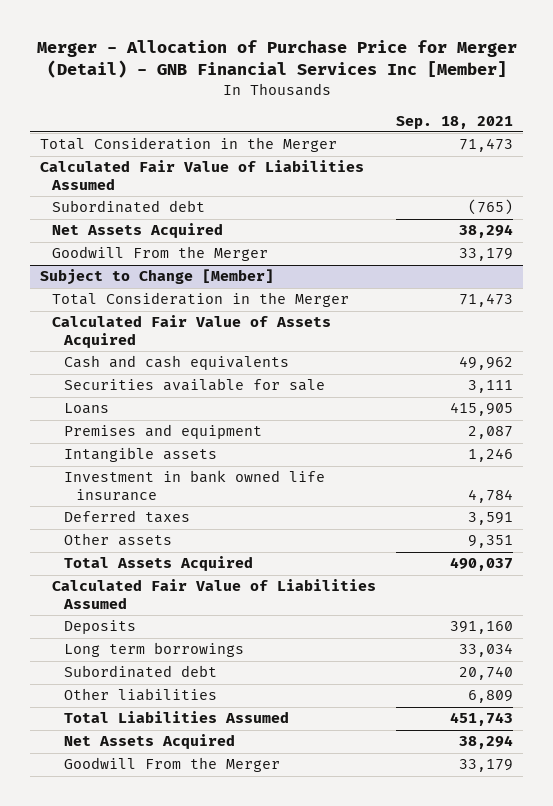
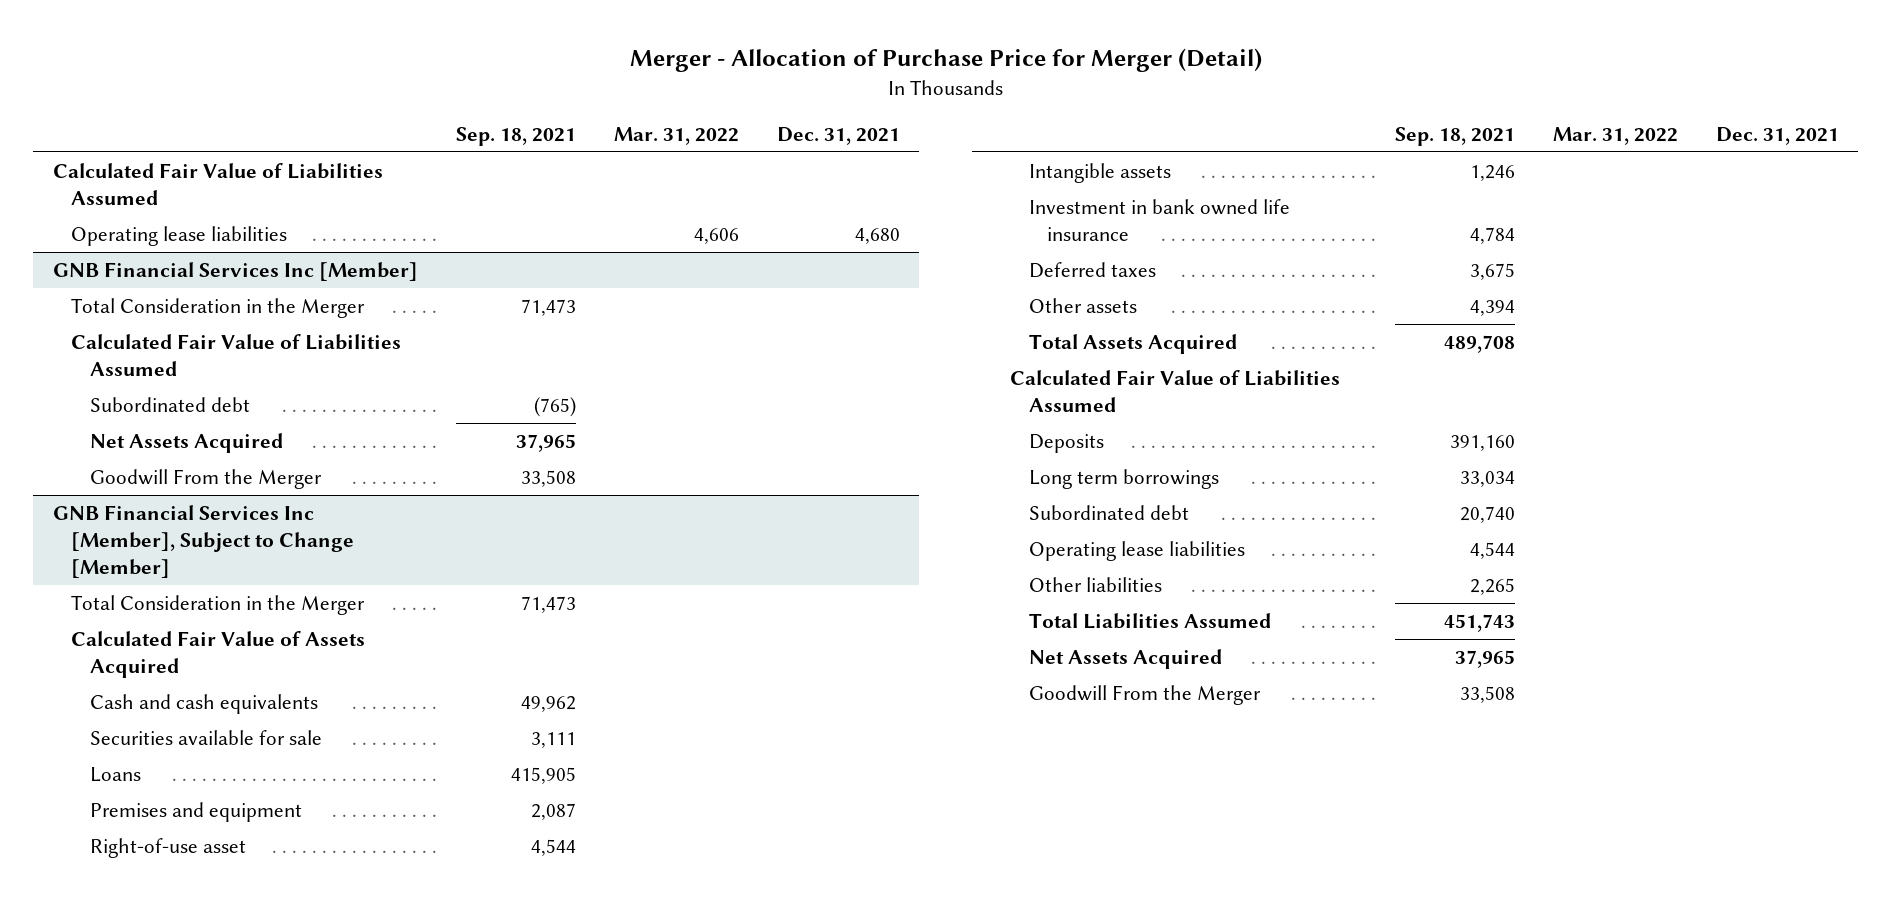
- Merger - Allocation of Purchase Price for Merger (Detail) - GNB Financial Services Inc [Member]
+ Merger - Allocation of Purchase Price for Merger (Detail)
- | Sep. 18, 2021
+ | Sep. 18, 2021 | Mar. 31, 2022 | Dec. 31, 2021
+ Calculated Fair Value of Liabilities Assumed
+ Operating lease liabilities | | 4,606 | 4,680
+ GNB Financial Services Inc [Member]
- Net Assets Acquired | 38,294
- Goodwill From the Merger | 33,179
- Subject to Change [Member]
+ Net Assets Acquired | 37,965 | |
+ Goodwill From the Merger | 33,508 | |
+ GNB Financial Services Inc [Member], Subject to Change [Member]
+ Right-of-use asset | 4,544 | |
- Deferred taxes | 3,591
- Other assets | 9,351
- Total Assets Acquired | 490,037
+ Deferred taxes | 3,675 | |
+ Other assets | 4,394 | |
+ Total Assets Acquired | 489,708 | |
- Other liabilities | 6,809
+ Operating lease liabilities | 4,544 | |
+ Other liabilities | 2,265 | |
- Net Assets Acquired | 38,294
- Goodwill From the Merger | 33,179
+ Net Assets Acquired | 37,965 | |
+ Goodwill From the Merger | 33,508 | |

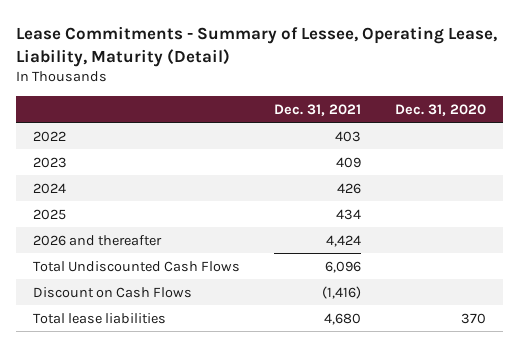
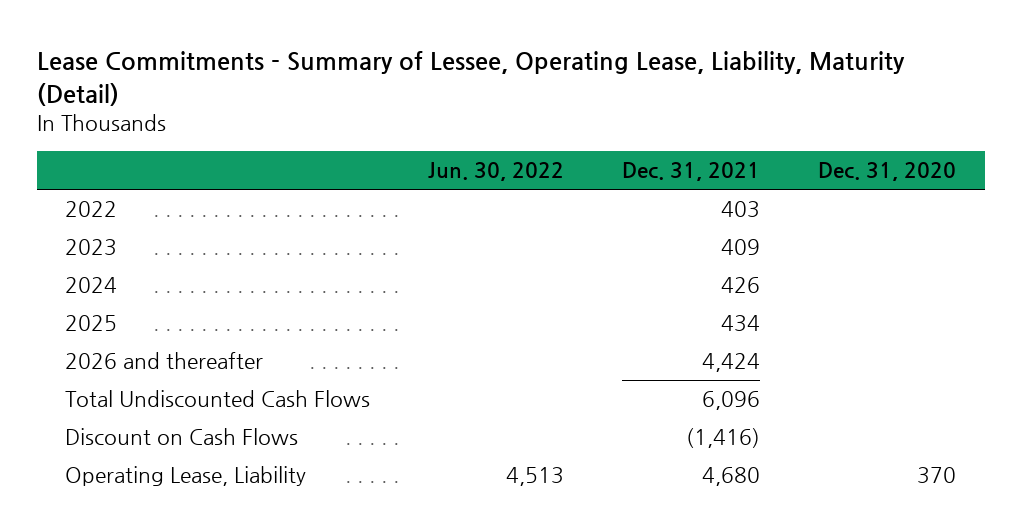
- | Dec. 31, 2021 | Dec. 31, 2020
+ | Jun. 30, 2022 | Dec. 31, 2021 | Dec. 31, 2020
- Total lease liabilities | 4,680 | 370
+ Operating Lease, Liability | 4,513 | 4,680 | 370

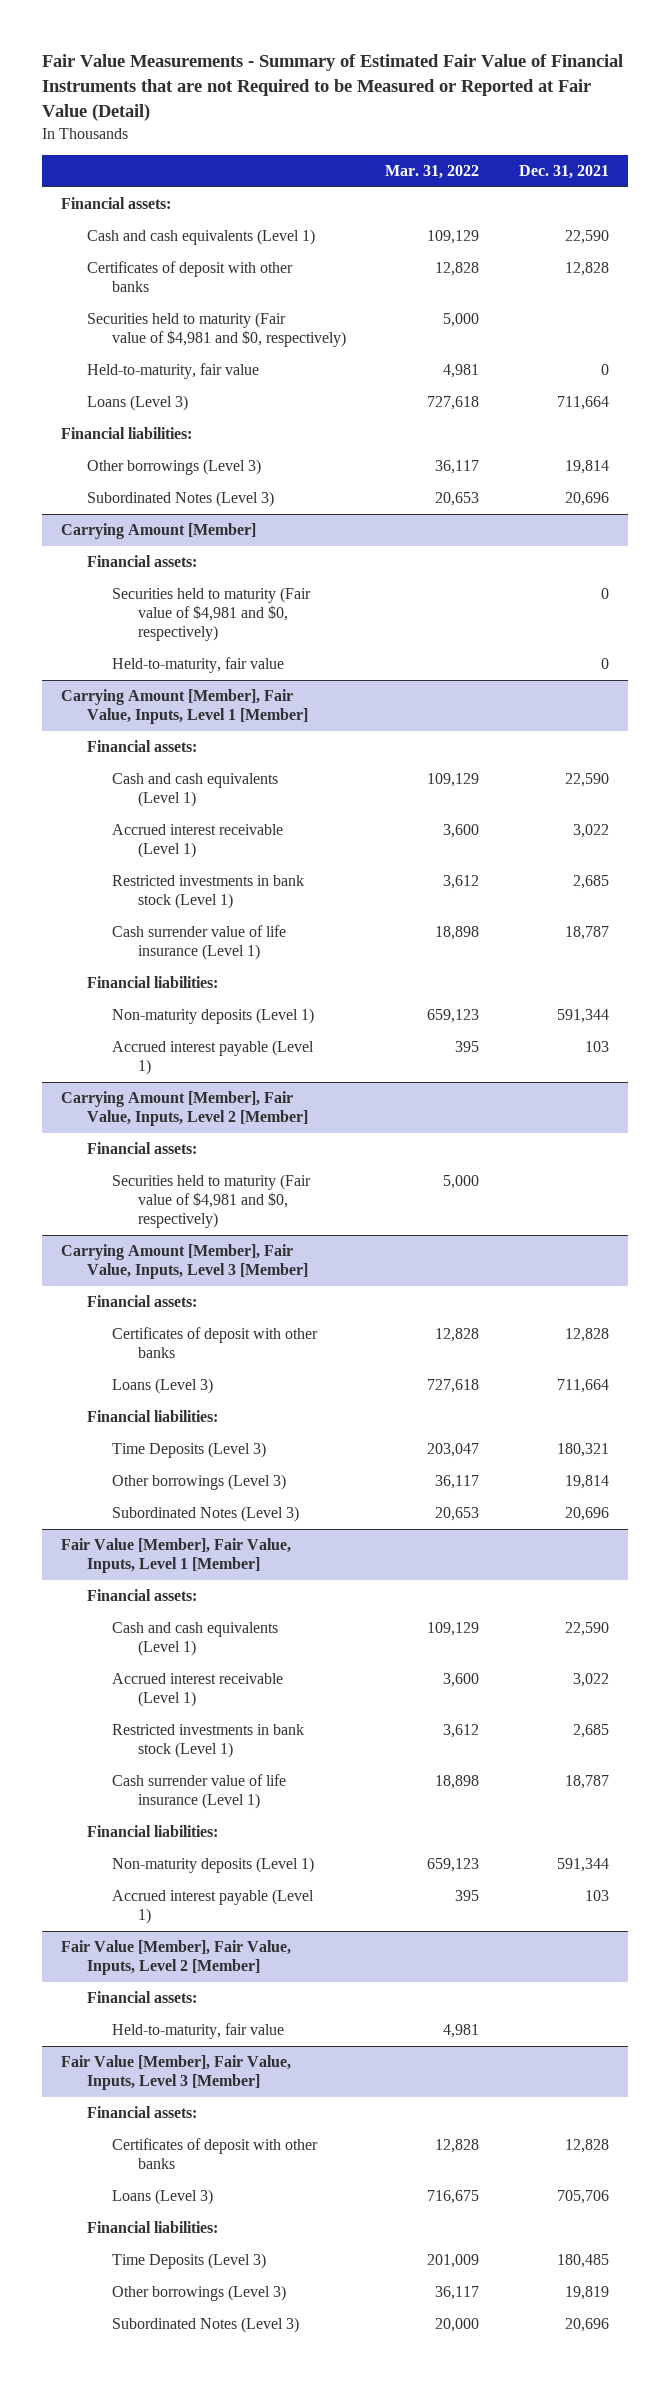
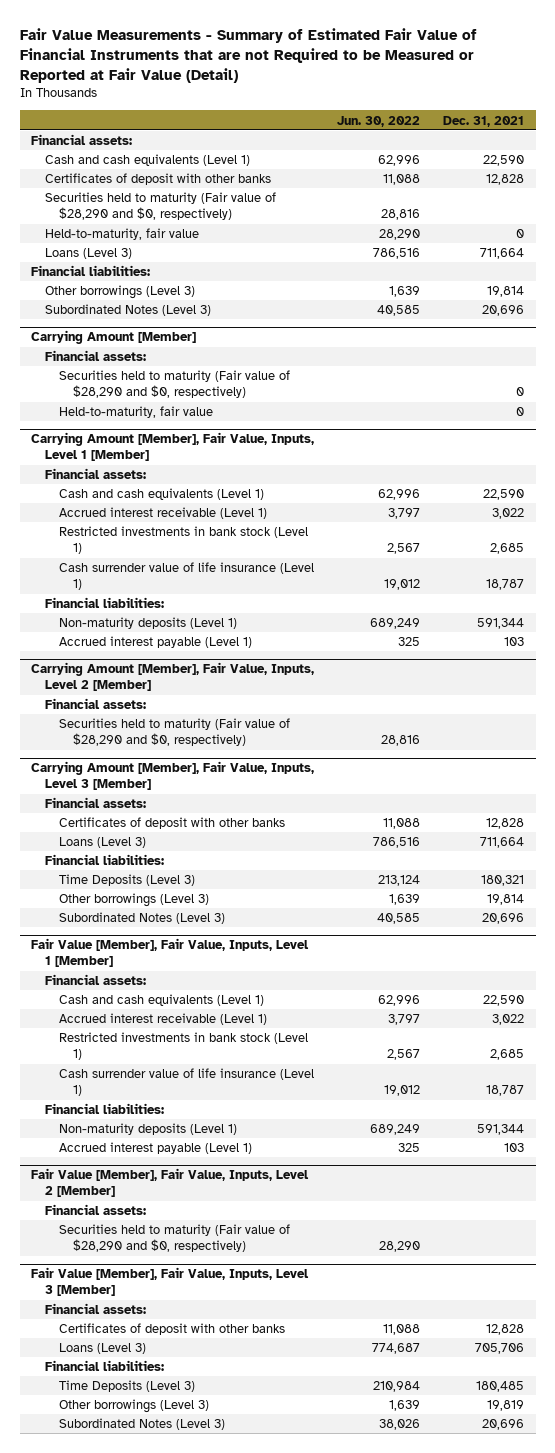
- | Mar. 31, 2022 | Dec. 31, 2021
+ | Jun. 30, 2022 | Dec. 31, 2021
- Securities held to maturity (Fair value of $4,981 and $0, respectively) | 5,000 |
+ Securities held to maturity (Fair value of $28,290 and $0, respectively) | 28,816 |
@ Carrying Amount [Member]
- Securities held to maturity (Fair value of $4,981 and $0, respectively) | | 0
+ Securities held to maturity (Fair value of $28,290 and $0, respectively) | | 0
@ Carrying Amount [Member], Fair Value, Inputs, Level 2 [Member]
- Securities held to maturity (Fair value of $4,981 and $0, respectively) | 5,000 |
+ Securities held to maturity (Fair value of $28,290 and $0, respectively) | 28,816 |
@ Fair Value [Member], Fair Value, Inputs, Level 2 [Member]
- Held-to-maturity, fair value | 4,981 |
+ Securities held to maturity (Fair value of $28,290 and $0, respectively) | 28,290 |

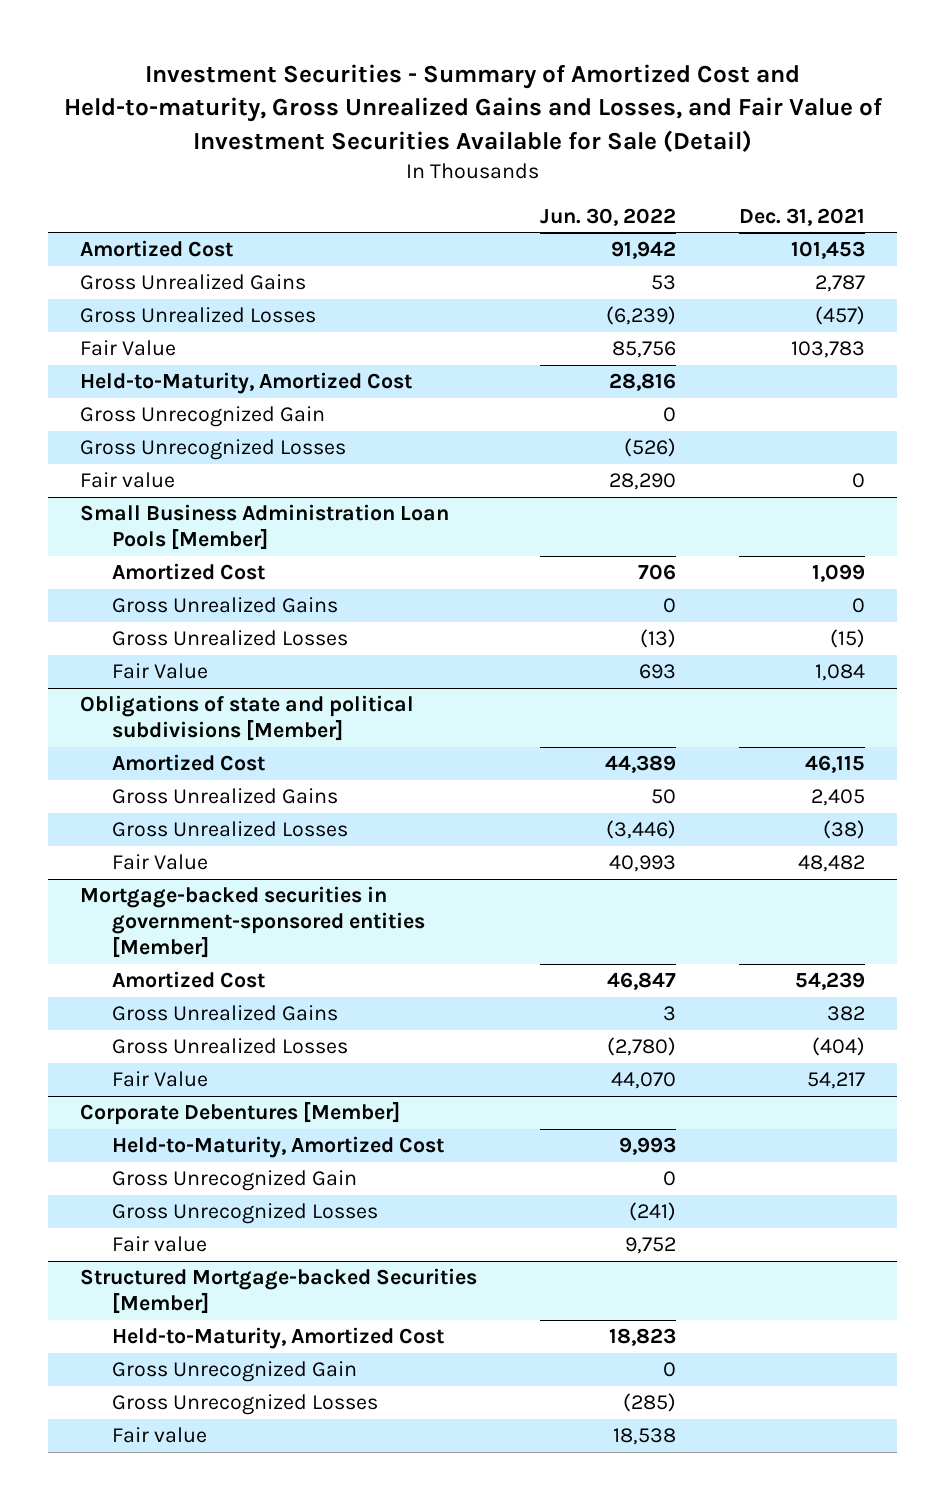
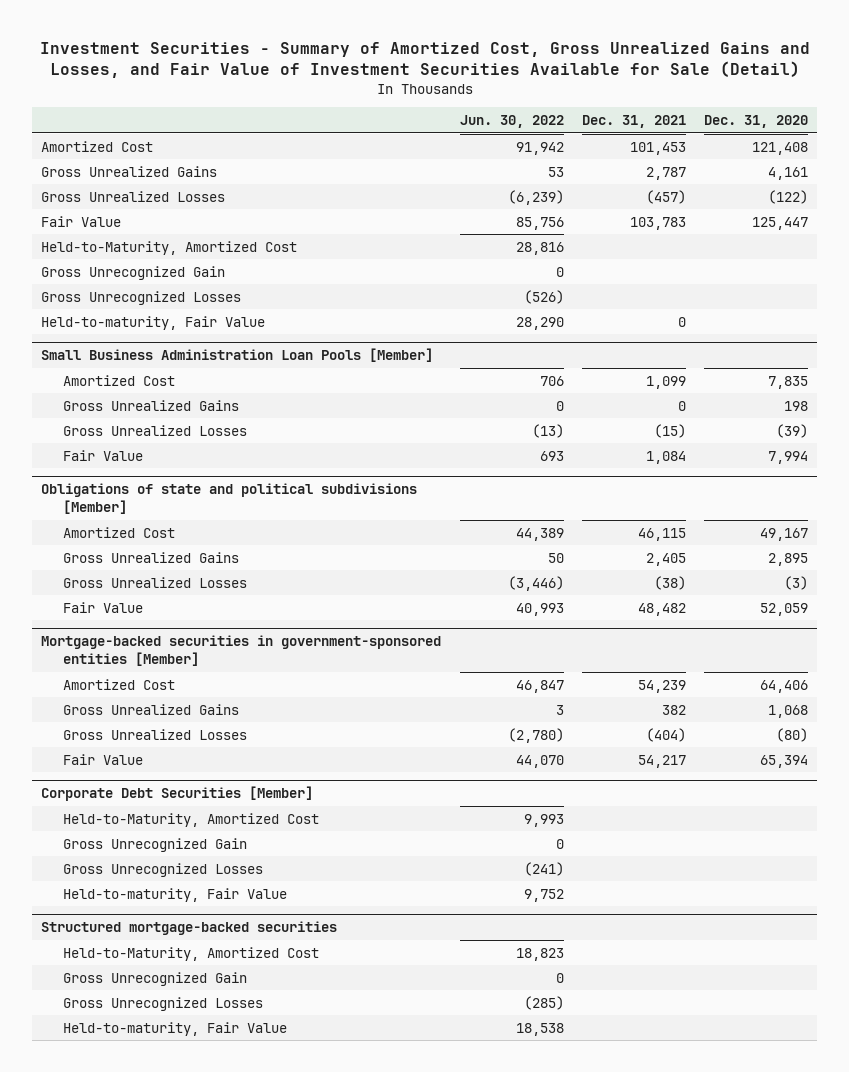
- Investment Securities - Summary of Amortized Cost and Held-to-maturity, Gross Unrealized Gains and Losses, and Fair Value of Investment Securities Available for Sale (Detail)
+ Investment Securities - Summary of Amortized Cost, Gross Unrealized Gains and Losses, and Fair Value of Investment Securities Available for Sale (Detail)
- | Jun. 30, 2022 | Dec. 31, 2021
+ | Jun. 30, 2022 | Dec. 31, 2021 | Dec. 31, 2020
- Fair value | 28,290 | 0
+ Held-to-maturity, Fair Value | 28,290 | 0 |
- Corporate Debentures [Member]
+ Corporate Debt Securities [Member]
- Fair value | 9,752 |
- Structured Mortgage-backed Securities [Member]
+ Held-to-maturity, Fair Value | 9,752 | |
+ Structured mortgage-backed securities
- Fair value | 18,538 |
+ Held-to-maturity, Fair Value | 18,538 | |

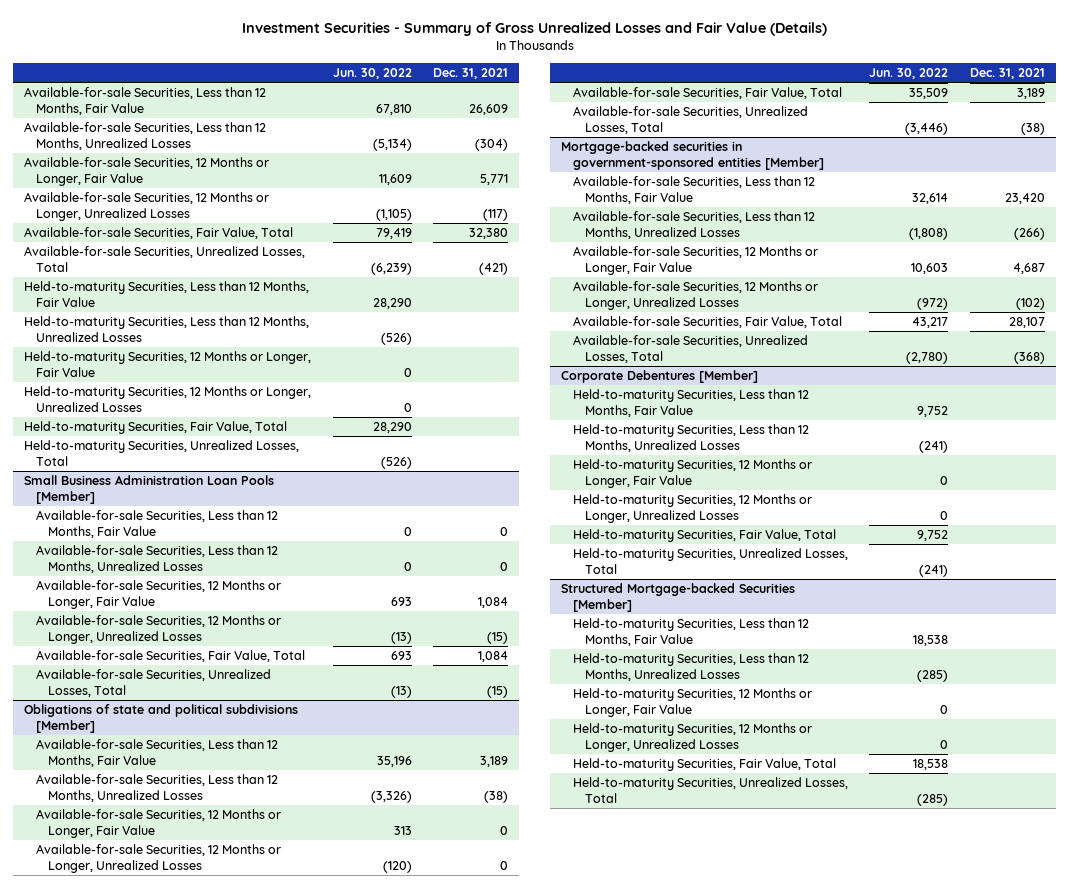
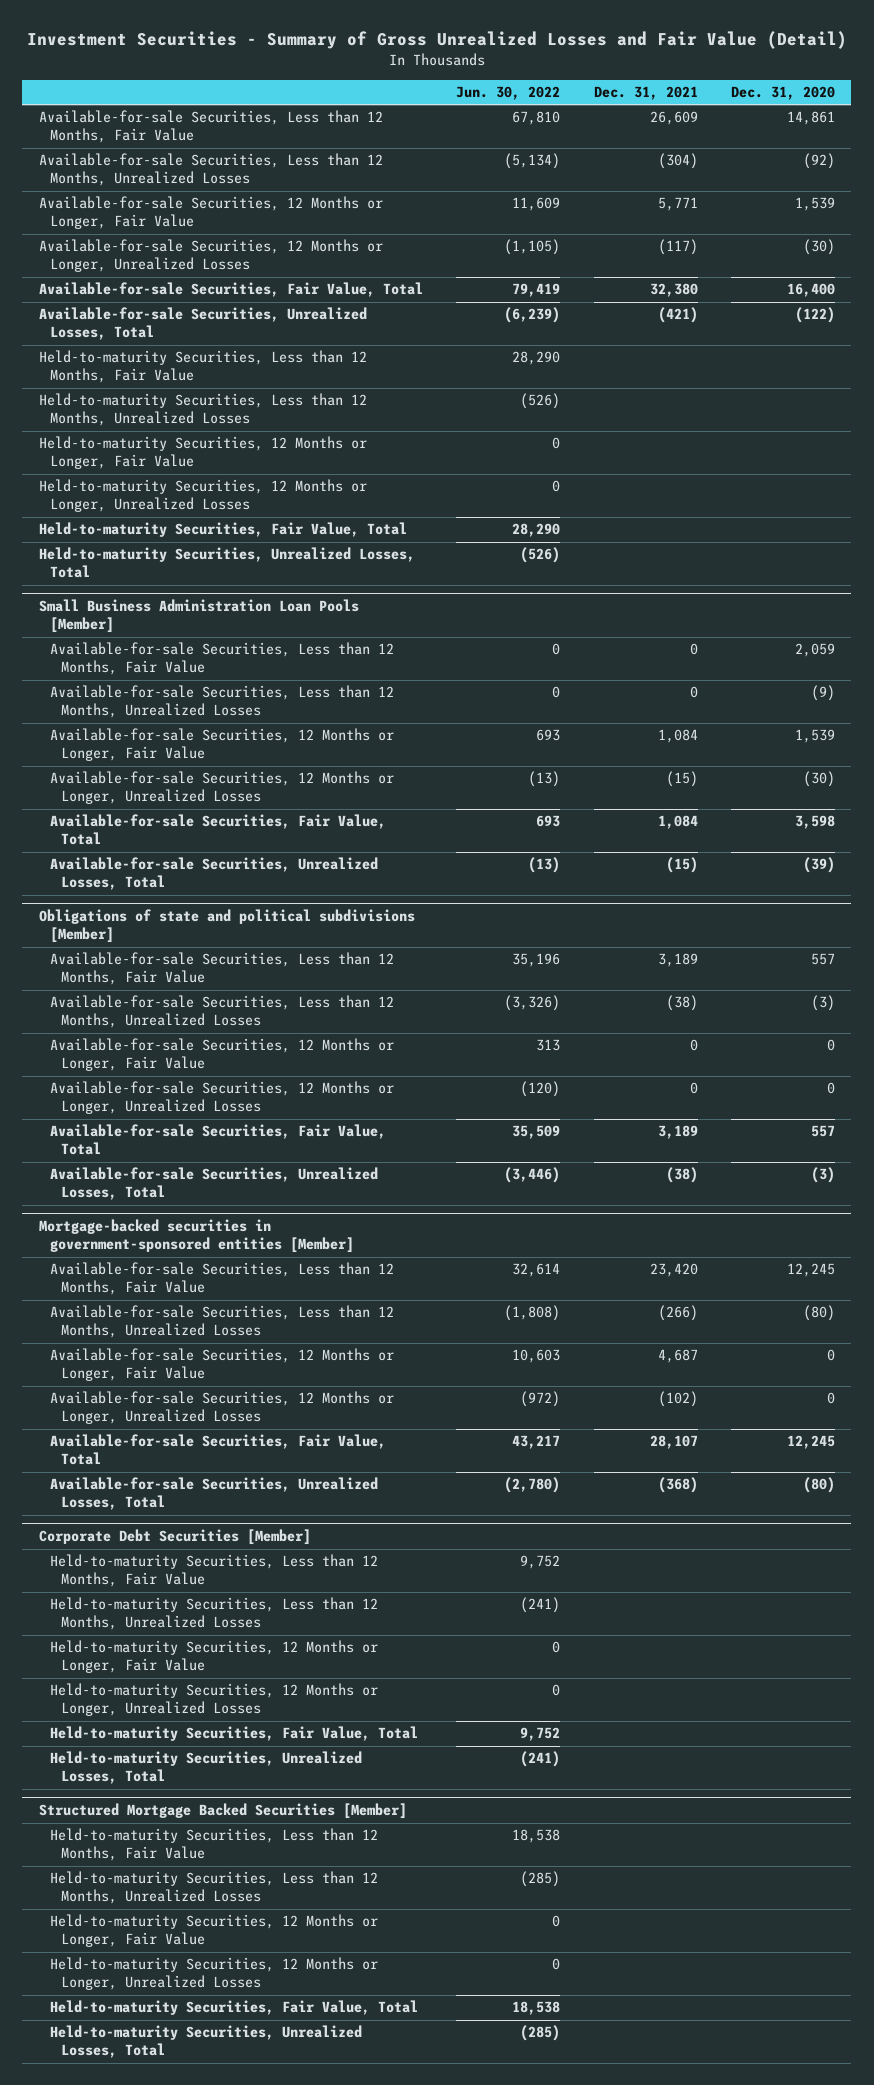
- Investment Securities - Summary of Gross Unrealized Losses and Fair Value (Details)
+ Investment Securities - Summary of Gross Unrealized Losses and Fair Value (Detail)
- | Jun. 30, 2022 | Dec. 31, 2021
+ | Jun. 30, 2022 | Dec. 31, 2021 | Dec. 31, 2020
- Corporate Debentures [Member]
+ Corporate Debt Securities [Member]
- Structured Mortgage-backed Securities [Member]
+ Structured Mortgage Backed Securities [Member]

